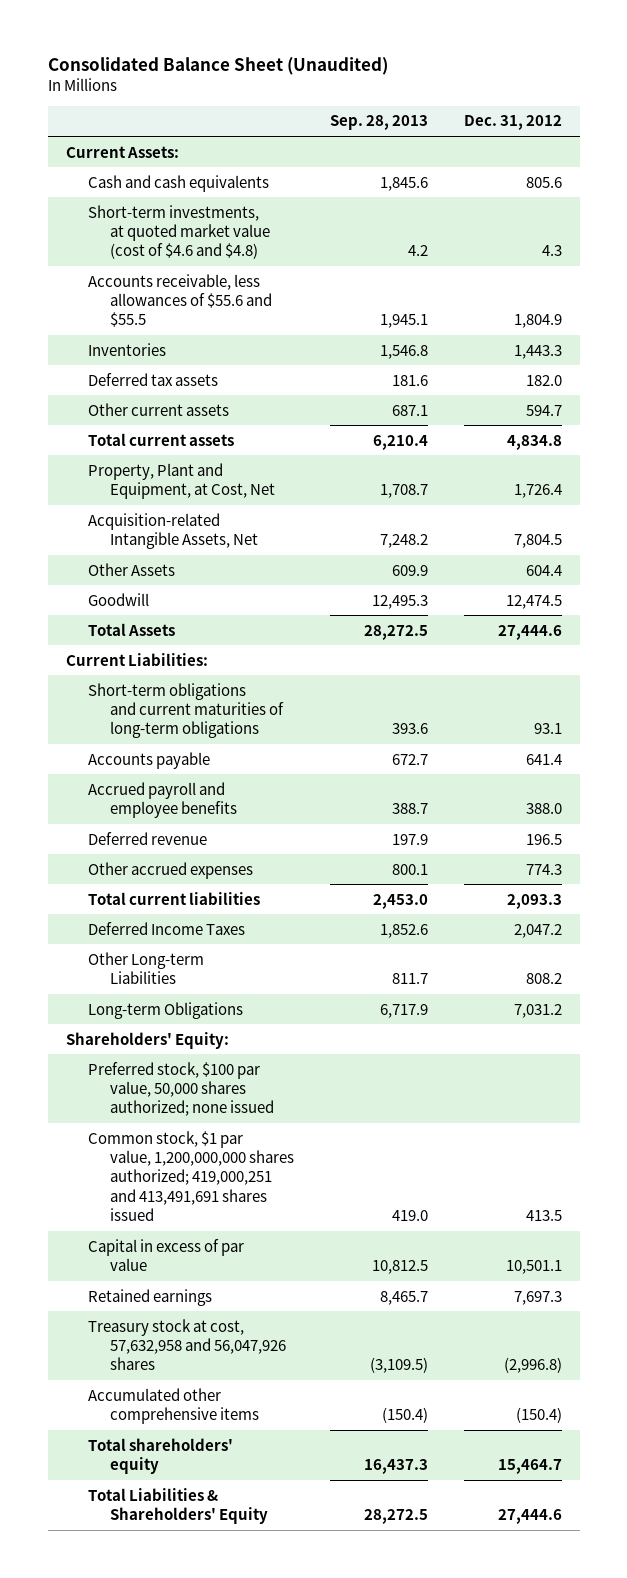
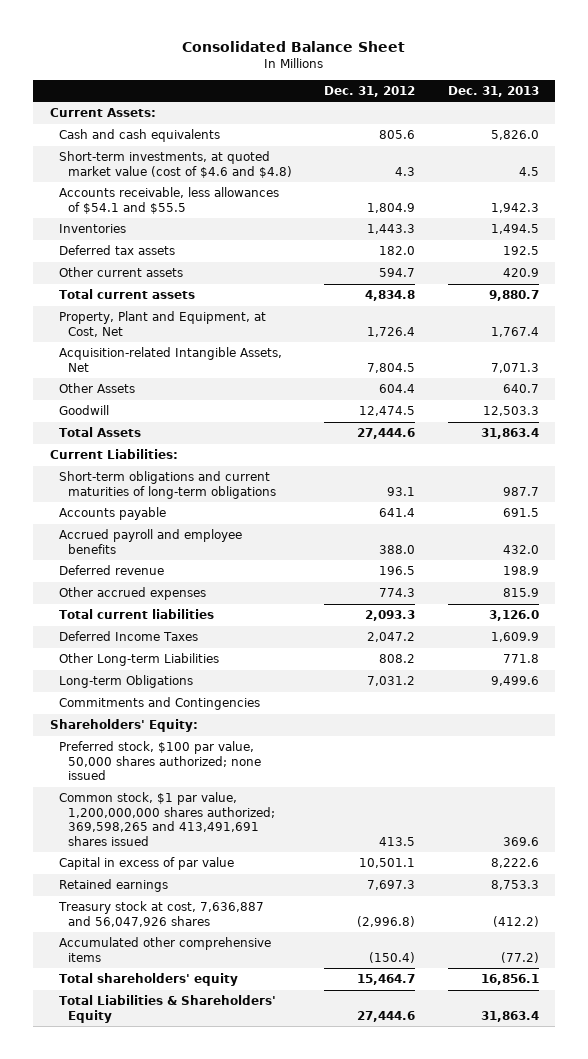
- Consolidated Balance Sheet (Unaudited)
+ Consolidated Balance Sheet
- | Sep. 28, 2013 | Dec. 31, 2012
+ | Dec. 31, 2012 | Dec. 31, 2013
- Accounts receivable, less allowances of $55.6 and $55.5 | 1,945.1 | 1,804.9
+ Accounts receivable, less allowances of $54.1 and $55.5 | 1,804.9 | 1,942.3
+ Commitments and Contingencies
- Common stock, $1 par value, 1,200,000,000 shares authorized; 419,000,251 and 413,491,691 shares issued | 419.0 | 413.5
+ Common stock, $1 par value, 1,200,000,000 shares authorized; 369,598,265 and 413,491,691 shares issued | 413.5 | 369.6
- Treasury stock at cost, 57,632,958 and 56,047,926 shares | (3,109.5) | (2,996.8)
+ Treasury stock at cost, 7,636,887 and 56,047,926 shares | (2,996.8) | (412.2)

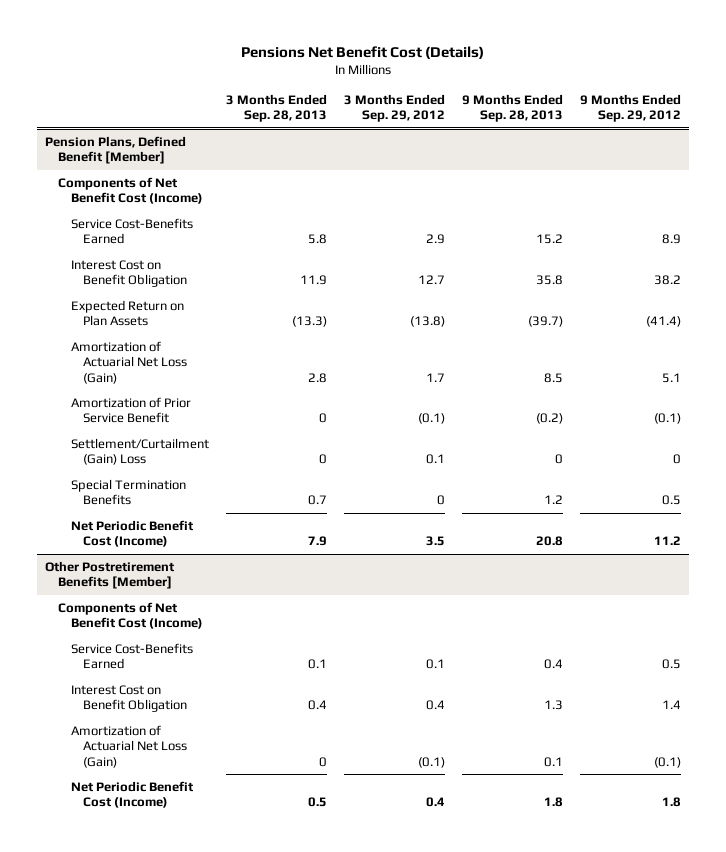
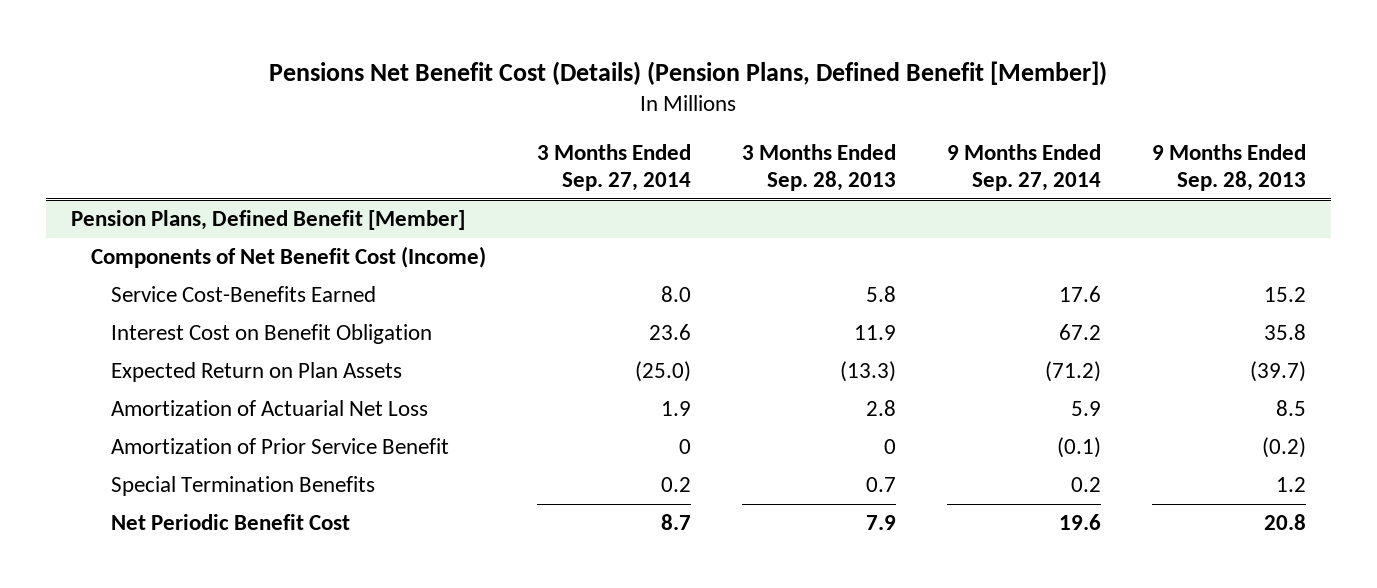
- Pensions Net Benefit Cost (Details)
+ Pensions Net Benefit Cost (Details) (Pension Plans, Defined Benefit [Member])
- | 3 Months Ended Sep. 28, 2013 | 3 Months Ended Sep. 29, 2012 | 9 Months Ended Sep. 28, 2013 | 9 Months Ended Sep. 29, 2012
+ | 3 Months Ended Sep. 27, 2014 | 3 Months Ended Sep. 28, 2013 | 9 Months Ended Sep. 27, 2014 | 9 Months Ended Sep. 28, 2013
@ Pension Plans, Defined Benefit [Member]
- Amortization of Actuarial Net Loss (Gain) | 2.8 | 1.7 | 8.5 | 5.1
+ Amortization of Actuarial Net Loss | 1.9 | 2.8 | 5.9 | 8.5
- Settlement/Curtailment (Gain) Loss | 0 | 0.1 | 0 | 0
- Net Periodic Benefit Cost (Income) | 7.9 | 3.5 | 20.8 | 11.2
- Other Postretirement Benefits [Member]
- Components of Net Benefit Cost (Income)
- Service Cost-Benefits Earned | 0.1 | 0.1 | 0.4 | 0.5
- Interest Cost on Benefit Obligation | 0.4 | 0.4 | 1.3 | 1.4
- Amortization of Actuarial Net Loss (Gain) | 0 | (0.1) | 0.1 | (0.1)
- Net Periodic Benefit Cost (Income) | 0.5 | 0.4 | 1.8 | 1.8
@ Pension Plans, Defined Benefit [Member]
+ Net Periodic Benefit Cost | 8.7 | 7.9 | 19.6 | 20.8

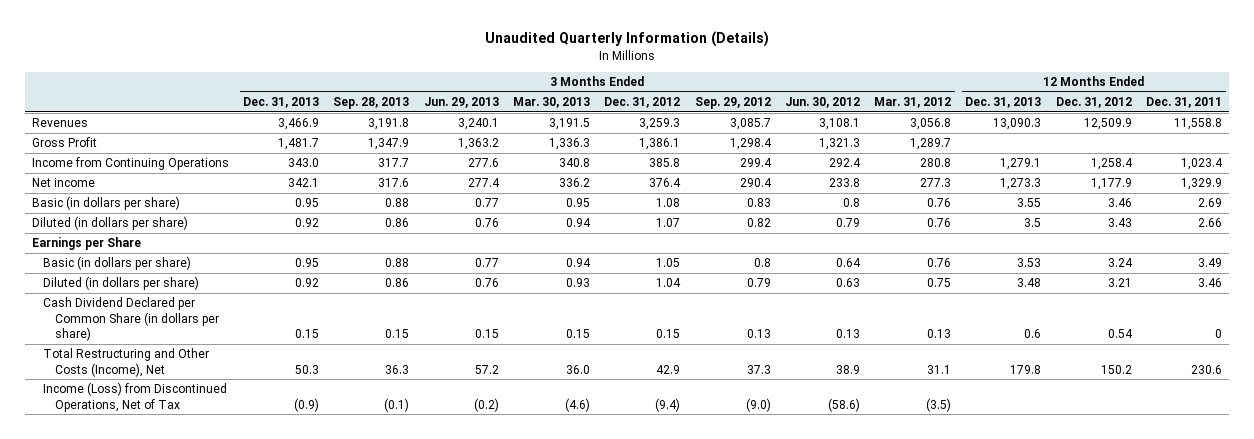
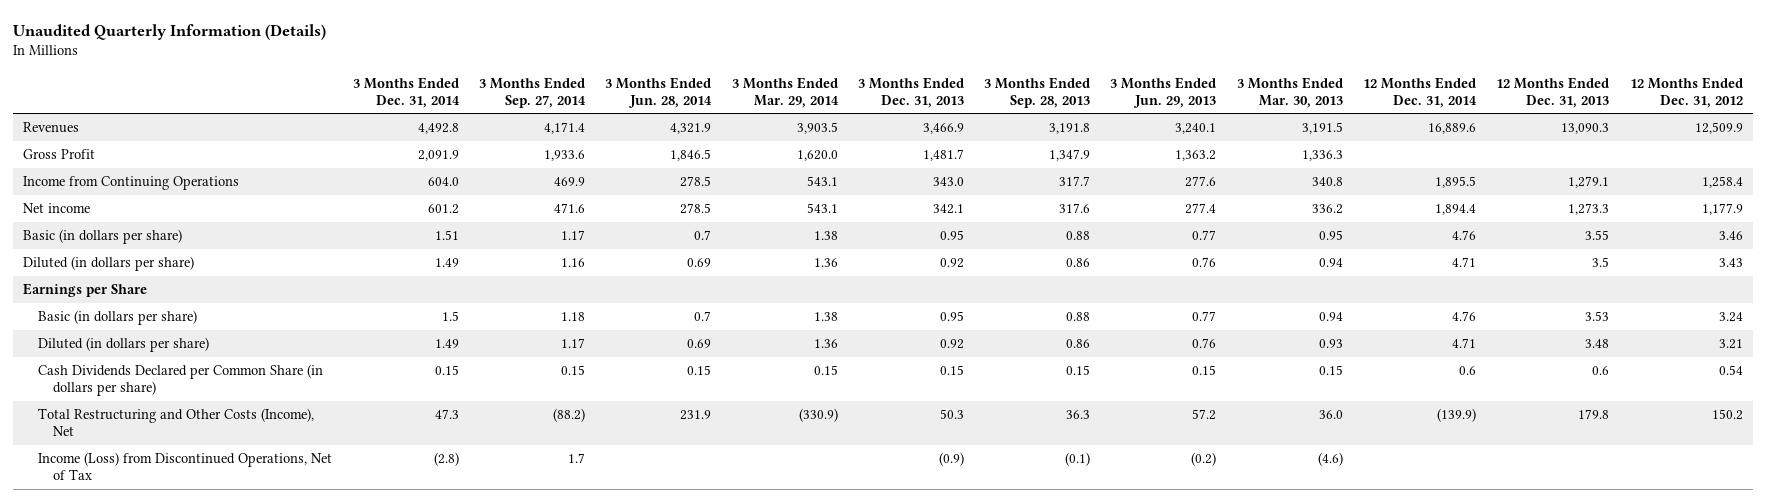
- | 3 Months Ended Dec. 31, 2013 | 3 Months Ended Sep. 28, 2013 | 3 Months Ended Jun. 29, 2013 | 3 Months Ended Mar. 30, 2013 | 3 Months Ended Dec. 31, 2012 | 3 Months Ended Sep. 29, 2012 | 3 Months Ended Jun. 30, 2012 | 3 Months Ended Mar. 31, 2012 | 12 Months Ended Dec. 31, 2013 | 12 Months Ended Dec. 31, 2012 | 12 Months Ended Dec. 31, 2011
+ | 3 Months Ended Dec. 31, 2014 | 3 Months Ended Sep. 27, 2014 | 3 Months Ended Jun. 28, 2014 | 3 Months Ended Mar. 29, 2014 | 3 Months Ended Dec. 31, 2013 | 3 Months Ended Sep. 28, 2013 | 3 Months Ended Jun. 29, 2013 | 3 Months Ended Mar. 30, 2013 | 12 Months Ended Dec. 31, 2014 | 12 Months Ended Dec. 31, 2013 | 12 Months Ended Dec. 31, 2012
- Cash Dividend Declared per Common Share (in dollars per share) | 0.15 | 0.15 | 0.15 | 0.15 | 0.15 | 0.13 | 0.13 | 0.13 | 0.6 | 0.54 | 0
+ Cash Dividends Declared per Common Share (in dollars per share) | 0.15 | 0.15 | 0.15 | 0.15 | 0.15 | 0.15 | 0.15 | 0.15 | 0.6 | 0.6 | 0.54

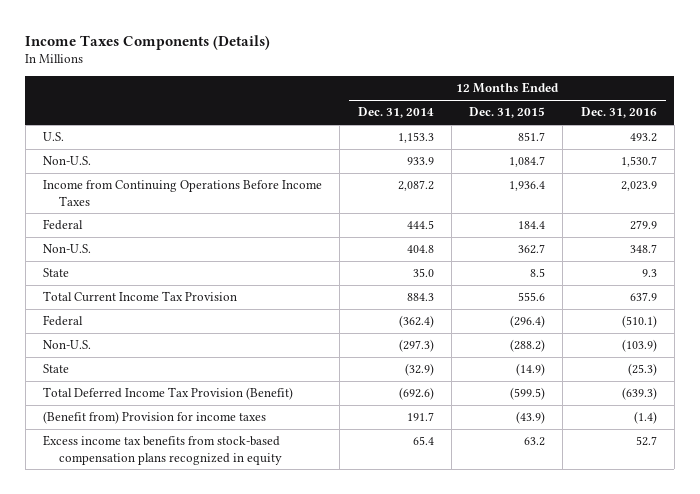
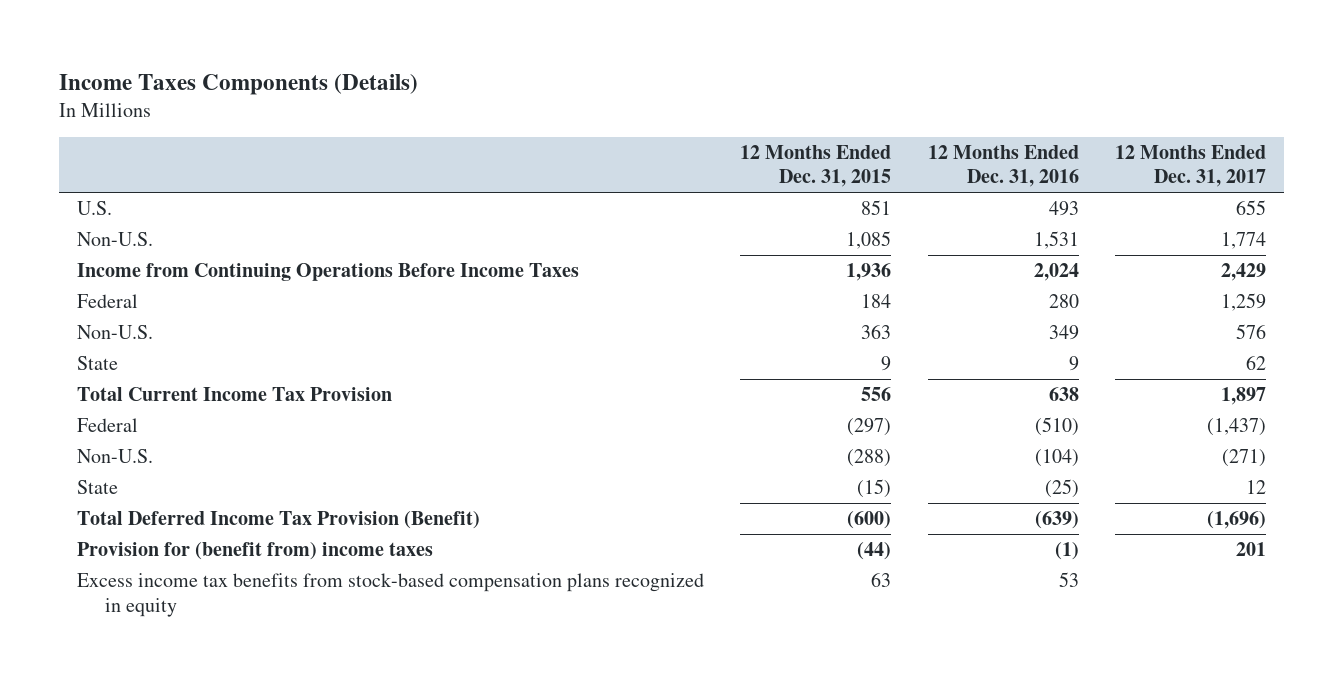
- | 12 Months Ended Dec. 31, 2014 | 12 Months Ended Dec. 31, 2015 | 12 Months Ended Dec. 31, 2016
+ | 12 Months Ended Dec. 31, 2015 | 12 Months Ended Dec. 31, 2016 | 12 Months Ended Dec. 31, 2017
- U.S. | 1,153.3 | 851.7 | 493.2
- Non-U.S. | 933.9 | 1,084.7 | 1,530.7
- Income from Continuing Operations Before Income Taxes | 2,087.2 | 1,936.4 | 2,023.9
- Federal | 444.5 | 184.4 | 279.9
- Non-U.S. | 404.8 | 362.7 | 348.7
- State | 35.0 | 8.5 | 9.3
- Total Current Income Tax Provision | 884.3 | 555.6 | 637.9
- Federal | (362.4) | (296.4) | (510.1)
- Non-U.S. | (297.3) | (288.2) | (103.9)
- State | (32.9) | (14.9) | (25.3)
- Total Deferred Income Tax Provision (Benefit) | (692.6) | (599.5) | (639.3)
- (Benefit from) Provision for income taxes | 191.7 | (43.9) | (1.4)
- Excess income tax benefits from stock-based compensation plans recognized in equity | 65.4 | 63.2 | 52.7
+ U.S. | 851 | 493 | 655
+ Non-U.S. | 1,085 | 1,531 | 1,774
+ Income from Continuing Operations Before Income Taxes | 1,936 | 2,024 | 2,429
+ Federal | 184 | 280 | 1,259
+ Non-U.S. | 363 | 349 | 576
+ State | 9 | 9 | 62
+ Total Current Income Tax Provision | 556 | 638 | 1,897
+ Federal | (297) | (510) | (1,437)
+ Non-U.S. | (288) | (104) | (271)
+ State | (15) | (25) | 12
+ Total Deferred Income Tax Provision (Benefit) | (600) | (639) | (1,696)
+ Provision for (benefit from) income taxes | (44) | (1) | 201
+ Excess income tax benefits from stock-based compensation plans recognized in equity | 63 | 53 |

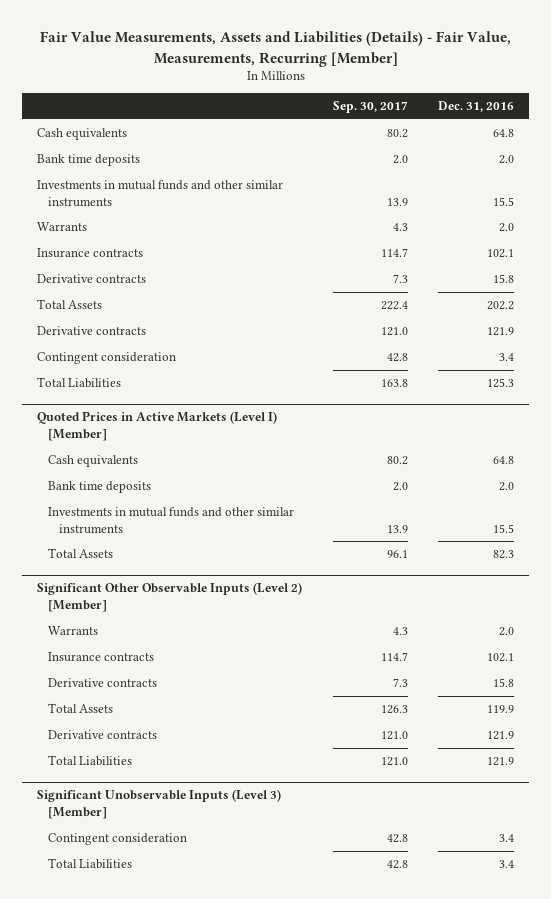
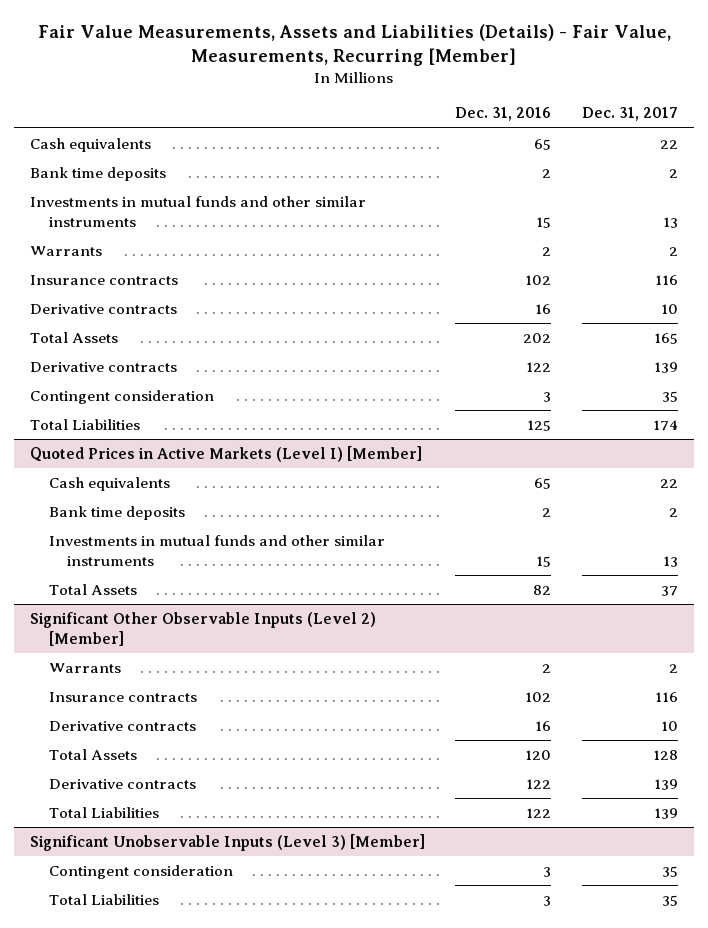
- | Sep. 30, 2017 | Dec. 31, 2016
+ | Dec. 31, 2016 | Dec. 31, 2017
- Cash equivalents | 80.2 | 64.8
- Bank time deposits | 2.0 | 2.0
- Investments in mutual funds and other similar instruments | 13.9 | 15.5
- Warrants | 4.3 | 2.0
- Insurance contracts | 114.7 | 102.1
- Derivative contracts | 7.3 | 15.8
- Total Assets | 222.4 | 202.2
- Derivative contracts | 121.0 | 121.9
- Contingent consideration | 42.8 | 3.4
- Total Liabilities | 163.8 | 125.3
+ Cash equivalents | 65 | 22
+ Bank time deposits | 2 | 2
+ Investments in mutual funds and other similar instruments | 15 | 13
+ Warrants | 2 | 2
+ Insurance contracts | 102 | 116
+ Derivative contracts | 16 | 10
+ Total Assets | 202 | 165
+ Derivative contracts | 122 | 139
+ Contingent consideration | 3 | 35
+ Total Liabilities | 125 | 174
@ Quoted Prices in Active Markets (Level I) [Member]
- Cash equivalents | 80.2 | 64.8
- Bank time deposits | 2.0 | 2.0
- Investments in mutual funds and other similar instruments | 13.9 | 15.5
- Total Assets | 96.1 | 82.3
+ Cash equivalents | 65 | 22
+ Bank time deposits | 2 | 2
+ Investments in mutual funds and other similar instruments | 15 | 13
+ Total Assets | 82 | 37
@ Significant Other Observable Inputs (Level 2) [Member]
- Warrants | 4.3 | 2.0
- Insurance contracts | 114.7 | 102.1
- Derivative contracts | 7.3 | 15.8
- Total Assets | 126.3 | 119.9
- Derivative contracts | 121.0 | 121.9
- Total Liabilities | 121.0 | 121.9
+ Warrants | 2 | 2
+ Insurance contracts | 102 | 116
+ Derivative contracts | 16 | 10
+ Total Assets | 120 | 128
+ Derivative contracts | 122 | 139
+ Total Liabilities | 122 | 139
@ Significant Unobservable Inputs (Level 3) [Member]
- Contingent consideration | 42.8 | 3.4
- Total Liabilities | 42.8 | 3.4
+ Contingent consideration | 3 | 35
+ Total Liabilities | 3 | 35

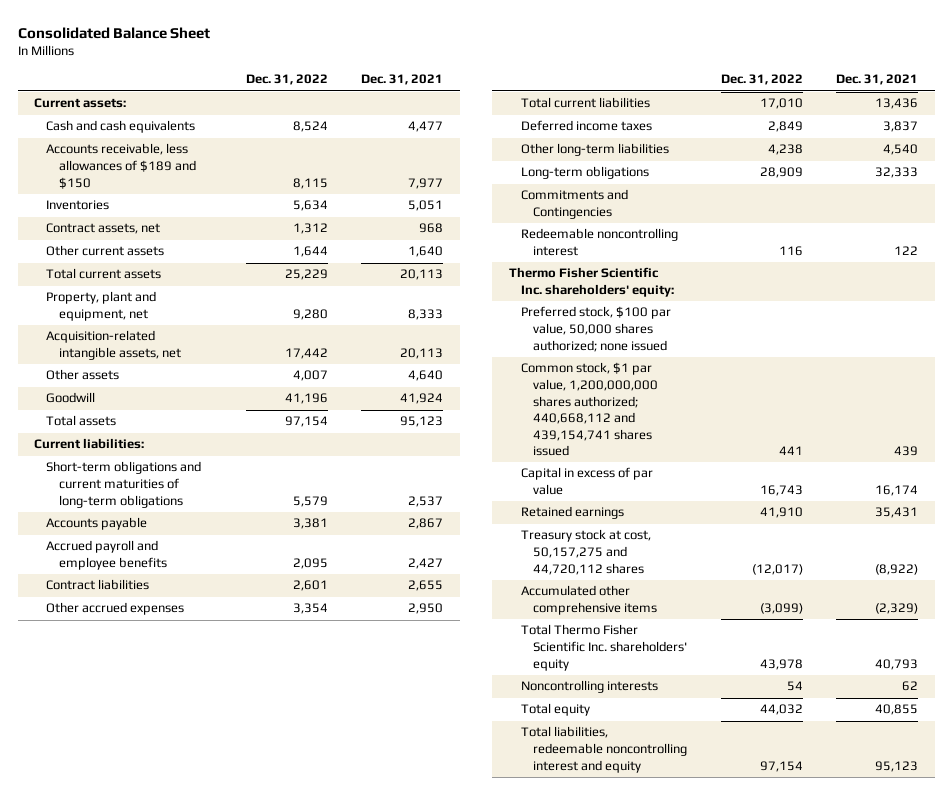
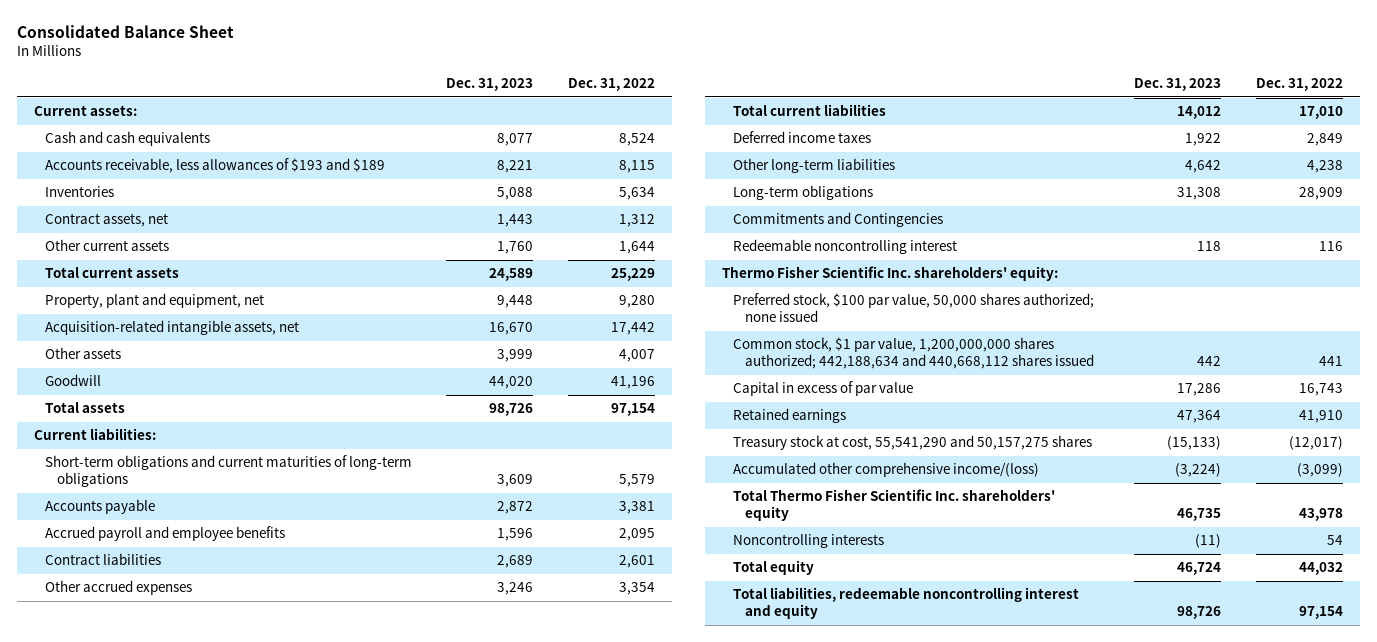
- | Dec. 31, 2022 | Dec. 31, 2021
+ | Dec. 31, 2023 | Dec. 31, 2022
- Accounts receivable, less allowances of $189 and $150 | 8,115 | 7,977
+ Accounts receivable, less allowances of $193 and $189 | 8,221 | 8,115
- Common stock, $1 par value, 1,200,000,000 shares authorized; 440,668,112 and 439,154,741 shares issued | 441 | 439
+ Common stock, $1 par value, 1,200,000,000 shares authorized; 442,188,634 and 440,668,112 shares issued | 442 | 441
- Treasury stock at cost, 50,157,275 and 44,720,112 shares | (12,017) | (8,922)
- Accumulated other comprehensive items | (3,099) | (2,329)
+ Treasury stock at cost, 55,541,290 and 50,157,275 shares | (15,133) | (12,017)
+ Accumulated other comprehensive income/(loss) | (3,224) | (3,099)

